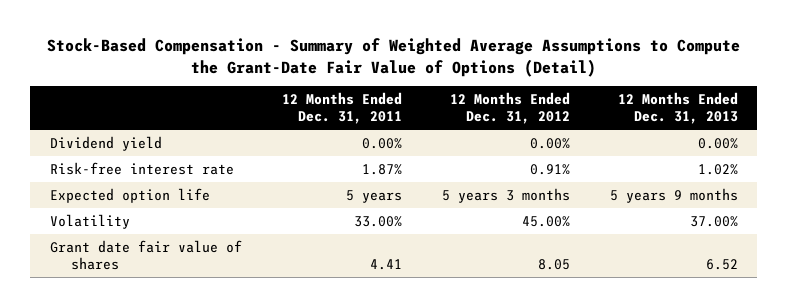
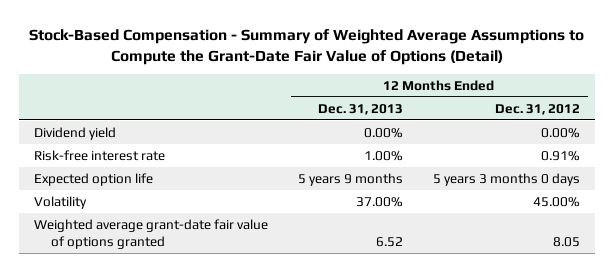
- | 12 Months Ended Dec. 31, 2011 | 12 Months Ended Dec. 31, 2012 | 12 Months Ended Dec. 31, 2013
+ | 12 Months Ended Dec. 31, 2013 | 12 Months Ended Dec. 31, 2012
- Risk-free interest rate | 1.87% | 0.91% | 1.02%
- Expected option life | 5 years | 5 years 3 months | 5 years 9 months
+ Risk-free interest rate | 1.00% | 0.91%
+ Expected option life | 5 years 9 months | 5 years 3 months 0 days
- Grant date fair value of shares | 4.41 | 8.05 | 6.52
+ Weighted average grant-date fair value of options granted | 6.52 | 8.05

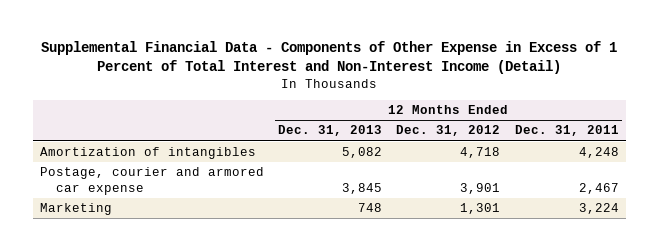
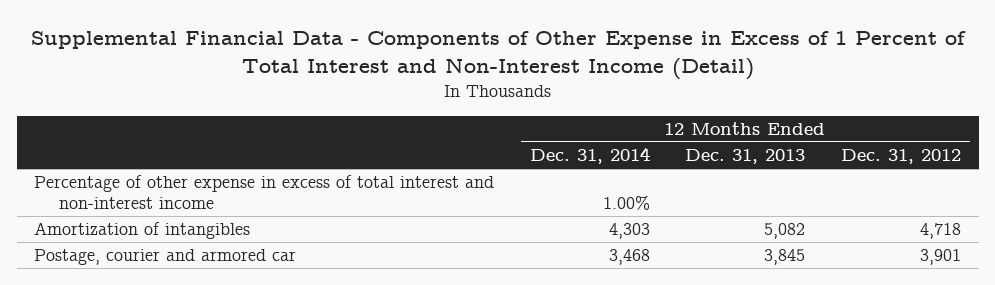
- | 12 Months Ended Dec. 31, 2013 | 12 Months Ended Dec. 31, 2012 | 12 Months Ended Dec. 31, 2011
+ | 12 Months Ended Dec. 31, 2014 | 12 Months Ended Dec. 31, 2013 | 12 Months Ended Dec. 31, 2012
+ Percentage of other expense in excess of total interest and non-interest income | 1.00% | |
- Postage, courier and armored car expense | 3,845 | 3,901 | 2,467
- Marketing | 748 | 1,301 | 3,224
+ Postage, courier and armored car | 3,468 | 3,845 | 3,901

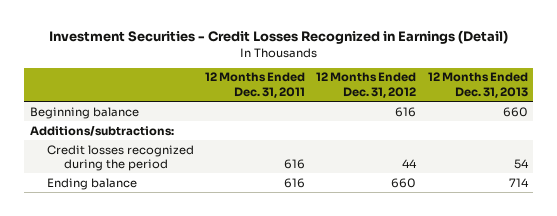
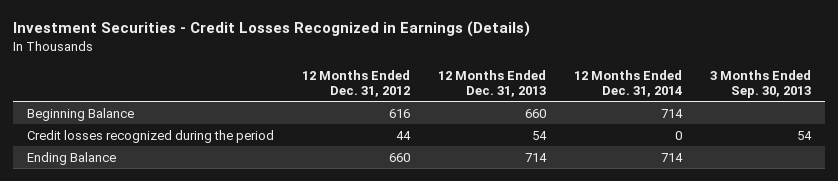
- Investment Securities - Credit Losses Recognized in Earnings (Detail)
+ Investment Securities - Credit Losses Recognized in Earnings (Details)
- | 12 Months Ended Dec. 31, 2011 | 12 Months Ended Dec. 31, 2012 | 12 Months Ended Dec. 31, 2013
+ | 12 Months Ended Dec. 31, 2012 | 12 Months Ended Dec. 31, 2013 | 12 Months Ended Dec. 31, 2014 | 3 Months Ended Sep. 30, 2013
- Beginning balance | | 616 | 660
- Additions/subtractions:
+ Beginning Balance | 616 | 660 | 714 |
- Ending balance | 616 | 660 | 714
+ Ending Balance | 660 | 714 | 714 |

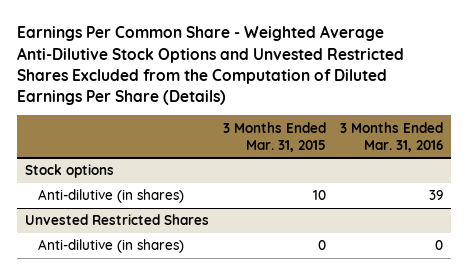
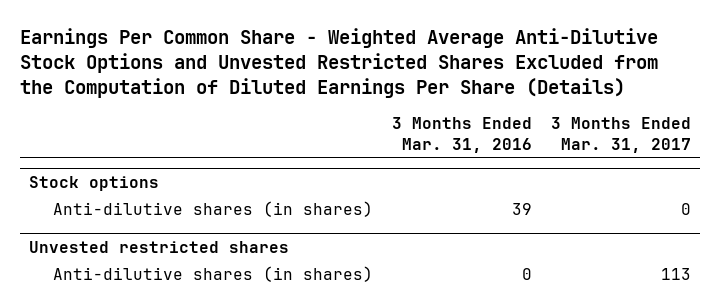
- | 3 Months Ended Mar. 31, 2015 | 3 Months Ended Mar. 31, 2016
+ | 3 Months Ended Mar. 31, 2016 | 3 Months Ended Mar. 31, 2017
@ Stock options
- Anti-dilutive (in shares) | 10 | 39
- Unvested Restricted Shares
- Anti-dilutive (in shares) | 0 | 0
@ Stock options
+ Anti-dilutive shares (in shares) | 39 | 0
+ Unvested restricted shares
+ Anti-dilutive shares (in shares) | 0 | 113

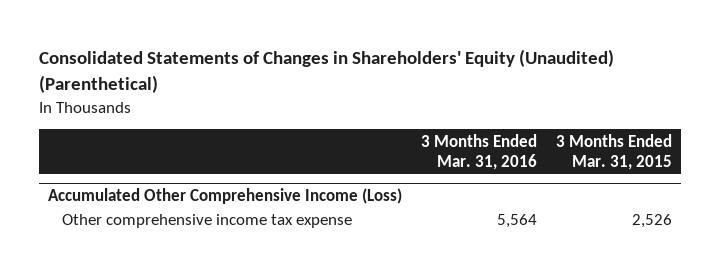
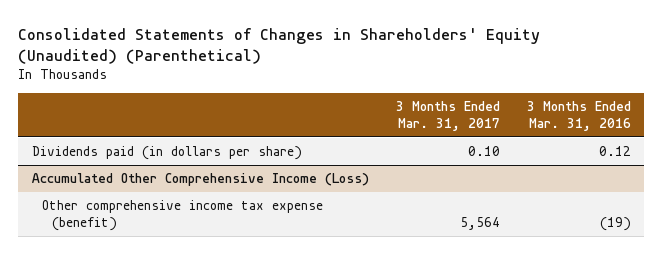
- | 3 Months Ended Mar. 31, 2016 | 3 Months Ended Mar. 31, 2015
+ | 3 Months Ended Mar. 31, 2017 | 3 Months Ended Mar. 31, 2016
+ Dividends paid (in dollars per share) | 0.10 | 0.12
@ Accumulated Other Comprehensive Income (Loss)
- Other comprehensive income tax expense | 5,564 | 2,526
+ Other comprehensive income tax expense (benefit) | 5,564 | (19)

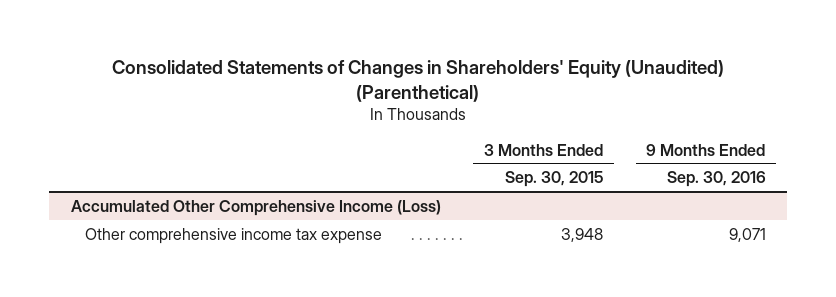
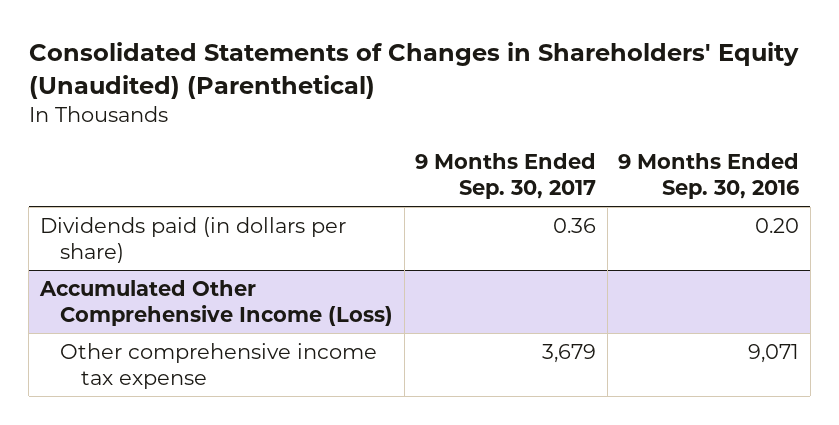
- | 3 Months Ended Sep. 30, 2015 | 9 Months Ended Sep. 30, 2016
+ | 9 Months Ended Sep. 30, 2017 | 9 Months Ended Sep. 30, 2016
+ Dividends paid (in dollars per share) | 0.36 | 0.20

